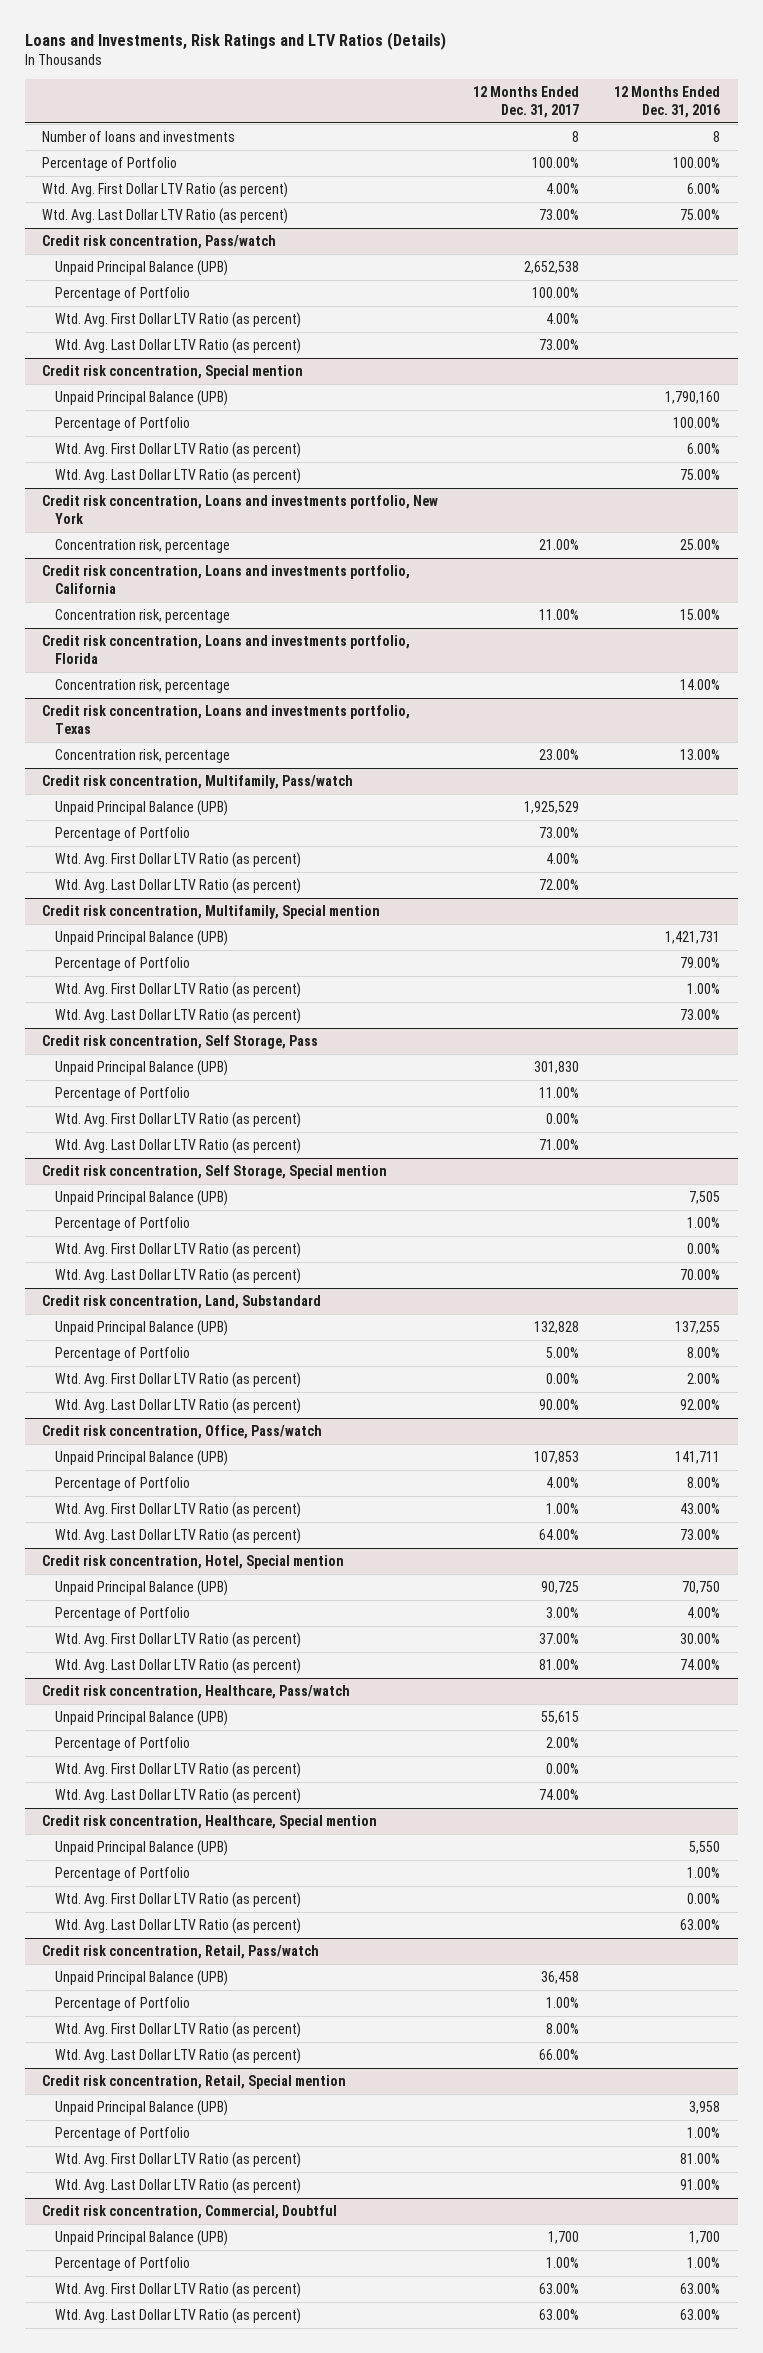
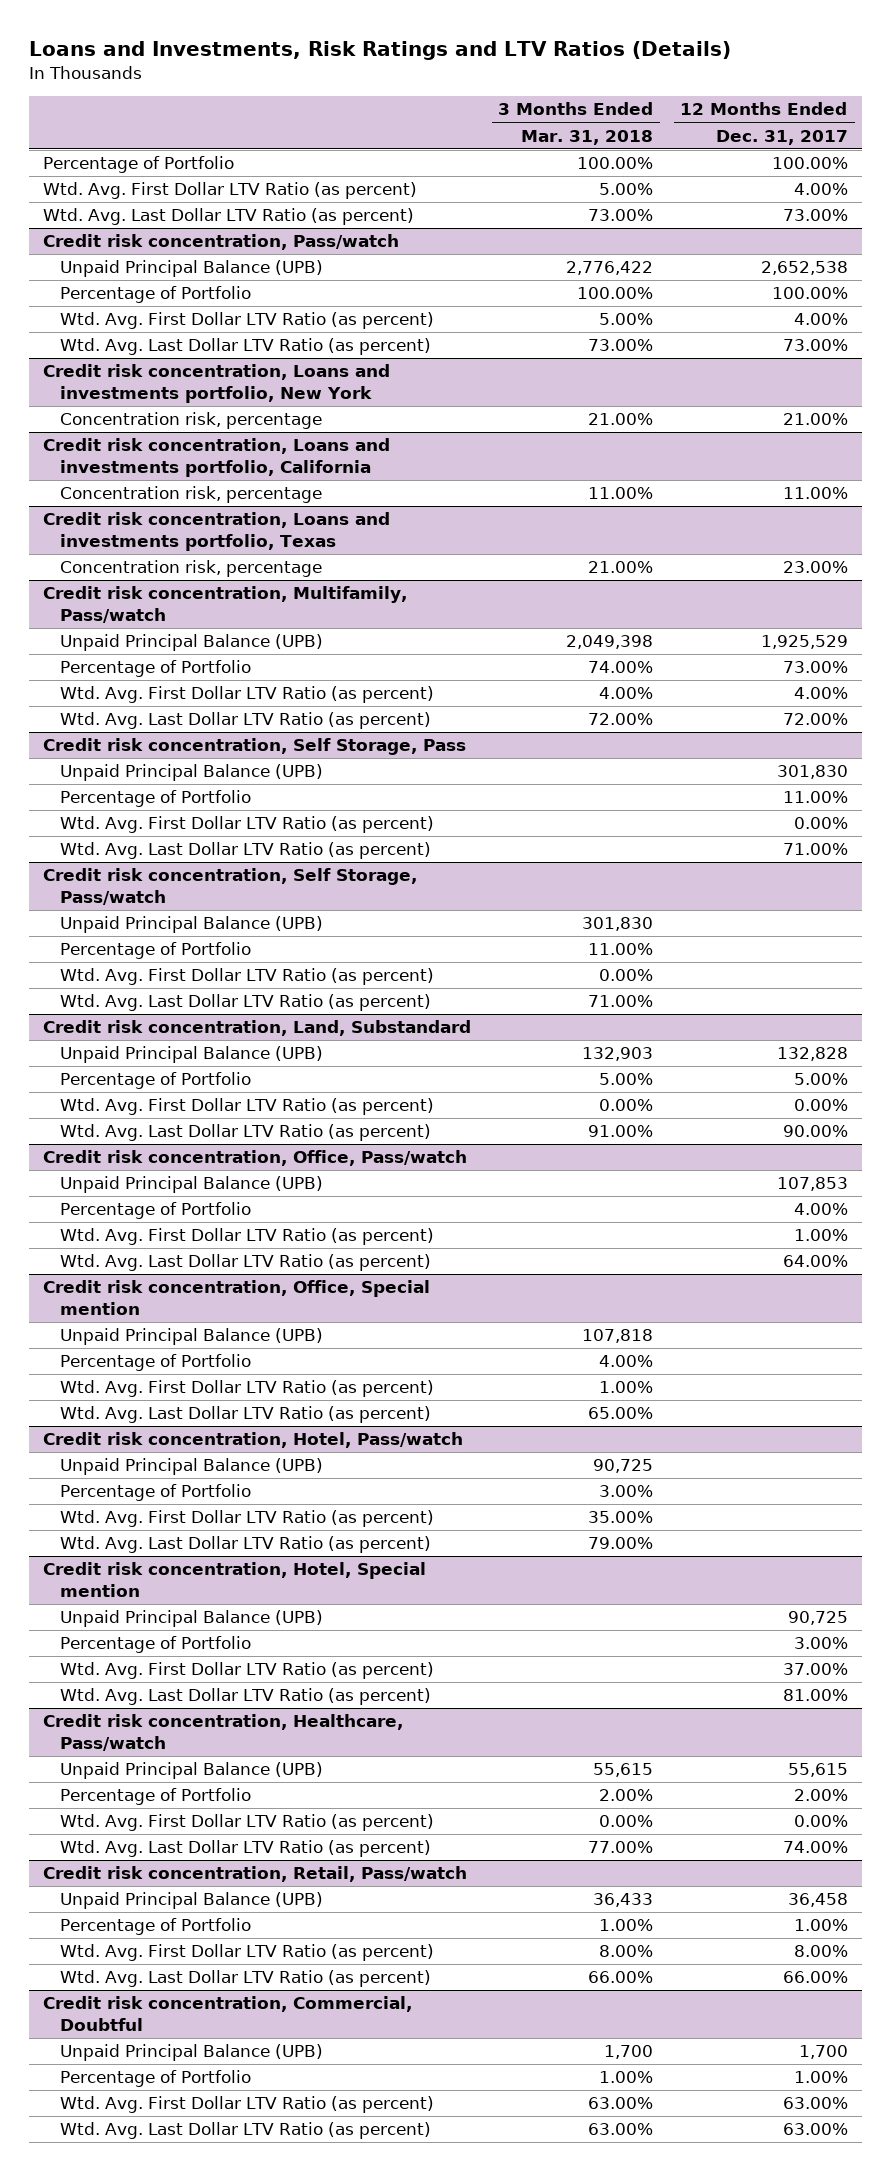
- | 12 Months Ended Dec. 31, 2017 | 12 Months Ended Dec. 31, 2016
+ | 3 Months Ended Mar. 31, 2018 | 12 Months Ended Dec. 31, 2017
- Number of loans and investments | 8 | 8
- Credit risk concentration, Special mention
- Unpaid Principal Balance (UPB) | | 1,790,160
- Percentage of Portfolio | | 100.00%
- Wtd. Avg. First Dollar LTV Ratio (as percent) | | 6.00%
- Wtd. Avg. Last Dollar LTV Ratio (as percent) | | 75.00%
- Credit risk concentration, Loans and investments portfolio, Florida
- Concentration risk, percentage | | 14.00%
- Credit risk concentration, Multifamily, Special mention
- Unpaid Principal Balance (UPB) | | 1,421,731
- Percentage of Portfolio | | 79.00%
- Wtd. Avg. First Dollar LTV Ratio (as percent) | | 1.00%
- Wtd. Avg. Last Dollar LTV Ratio (as percent) | | 73.00%
- Credit risk concentration, Self Storage, Special mention
+ Credit risk concentration, Self Storage, Pass/watch
+ Credit risk concentration, Office, Special mention
+ Unpaid Principal Balance (UPB) | 107,818 |
+ Percentage of Portfolio | 4.00% |
+ Wtd. Avg. First Dollar LTV Ratio (as percent) | 1.00% |
+ Wtd. Avg. Last Dollar LTV Ratio (as percent) | 65.00% |
+ Credit risk concentration, Hotel, Pass/watch
+ Unpaid Principal Balance (UPB) | 90,725 |
+ Percentage of Portfolio | 3.00% |
+ Wtd. Avg. First Dollar LTV Ratio (as percent) | 35.00% |
+ Wtd. Avg. Last Dollar LTV Ratio (as percent) | 79.00% |
- Credit risk concentration, Healthcare, Special mention
- Unpaid Principal Balance (UPB) | | 5,550
- Percentage of Portfolio | | 1.00%
- Wtd. Avg. First Dollar LTV Ratio (as percent) | | 0.00%
- Wtd. Avg. Last Dollar LTV Ratio (as percent) | | 63.00%
- Credit risk concentration, Retail, Special mention
- Unpaid Principal Balance (UPB) | | 3,958
- Percentage of Portfolio | | 1.00%
- Wtd. Avg. First Dollar LTV Ratio (as percent) | | 81.00%
- Wtd. Avg. Last Dollar LTV Ratio (as percent) | | 91.00%

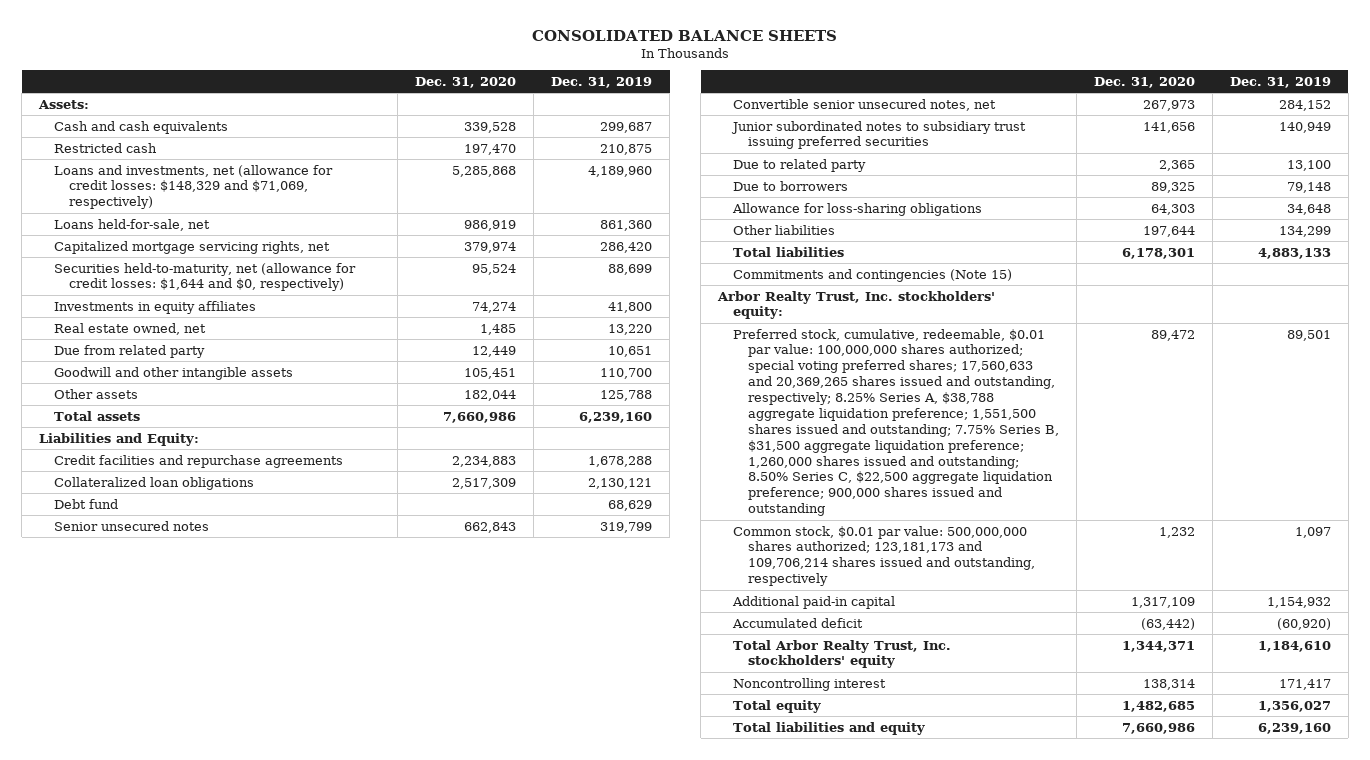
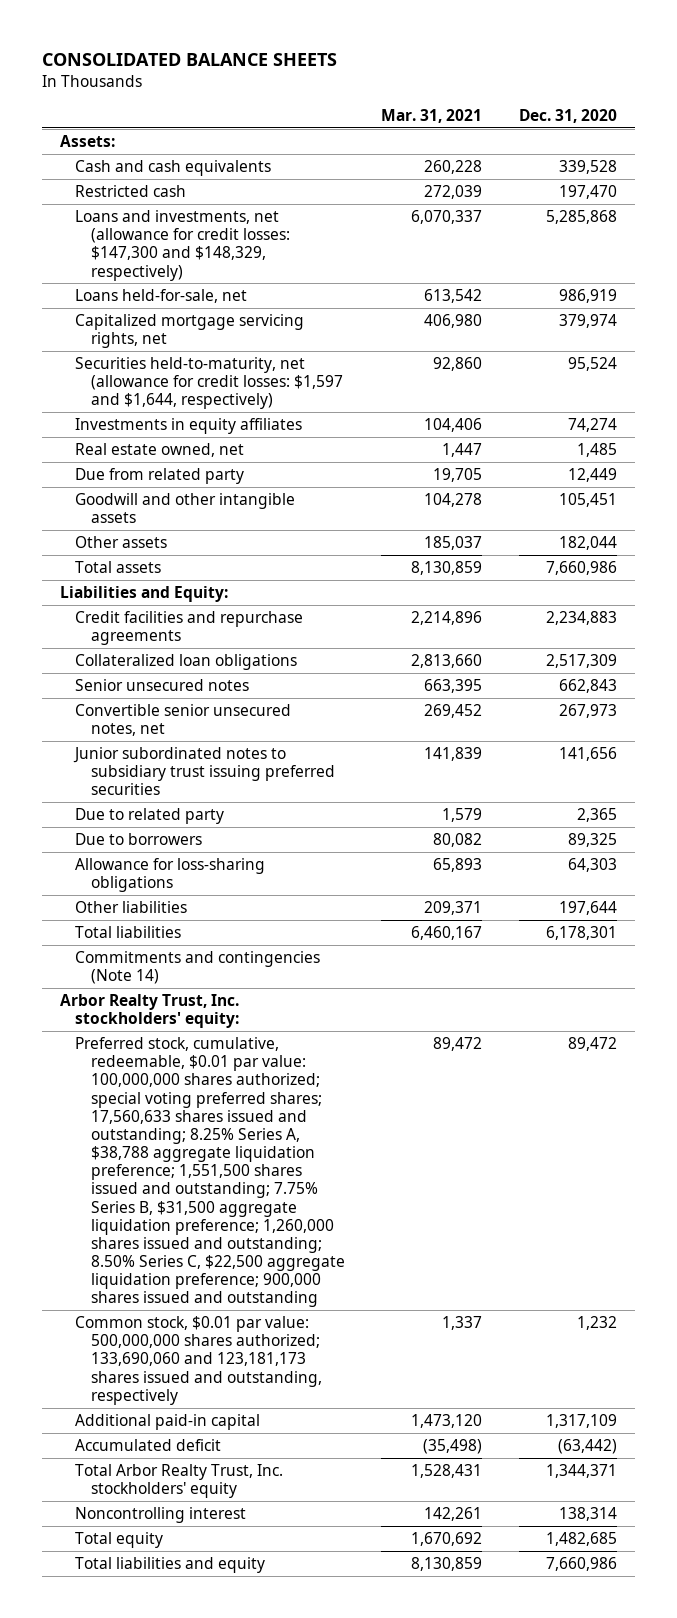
- | Dec. 31, 2020 | Dec. 31, 2019
+ | Mar. 31, 2021 | Dec. 31, 2020
- Loans and investments, net (allowance for credit losses: $148,329 and $71,069, respectively) | 5,285,868 | 4,189,960
+ Loans and investments, net (allowance for credit losses: $147,300 and $148,329, respectively) | 6,070,337 | 5,285,868
- Securities held-to-maturity, net (allowance for credit losses: $1,644 and $0, respectively) | 95,524 | 88,699
+ Securities held-to-maturity, net (allowance for credit losses: $1,597 and $1,644, respectively) | 92,860 | 95,524
- Debt fund | | 68,629
- Commitments and contingencies (Note 15)
+ Commitments and contingencies (Note 14)
- Preferred stock, cumulative, redeemable, $0.01 par value: 100,000,000 shares authorized; special voting preferred shares; 17,560,633 and 20,369,265 shares issued and outstanding, respectively; 8.25% Series A, $38,788 aggregate liquidation preference; 1,551,500 shares issued and outstanding; 7.75% Series B, $31,500 aggregate liquidation preference; 1,260,000 shares issued and outstanding; 8.50% Series C, $22,500 aggregate liquidation preference; 900,000 shares issued and outstanding | 89,472 | 89,501
- Common stock, $0.01 par value: 500,000,000 shares authorized; 123,181,173 and 109,706,214 shares issued and outstanding, respectively | 1,232 | 1,097
+ Preferred stock, cumulative, redeemable, $0.01 par value: 100,000,000 shares authorized; special voting preferred shares; 17,560,633 shares issued and outstanding; 8.25% Series A, $38,788 aggregate liquidation preference; 1,551,500 shares issued and outstanding; 7.75% Series B, $31,500 aggregate liquidation preference; 1,260,000 shares issued and outstanding; 8.50% Series C, $22,500 aggregate liquidation preference; 900,000 shares issued and outstanding | 89,472 | 89,472
+ Common stock, $0.01 par value: 500,000,000 shares authorized; 133,690,060 and 123,181,173 shares issued and outstanding, respectively | 1,337 | 1,232

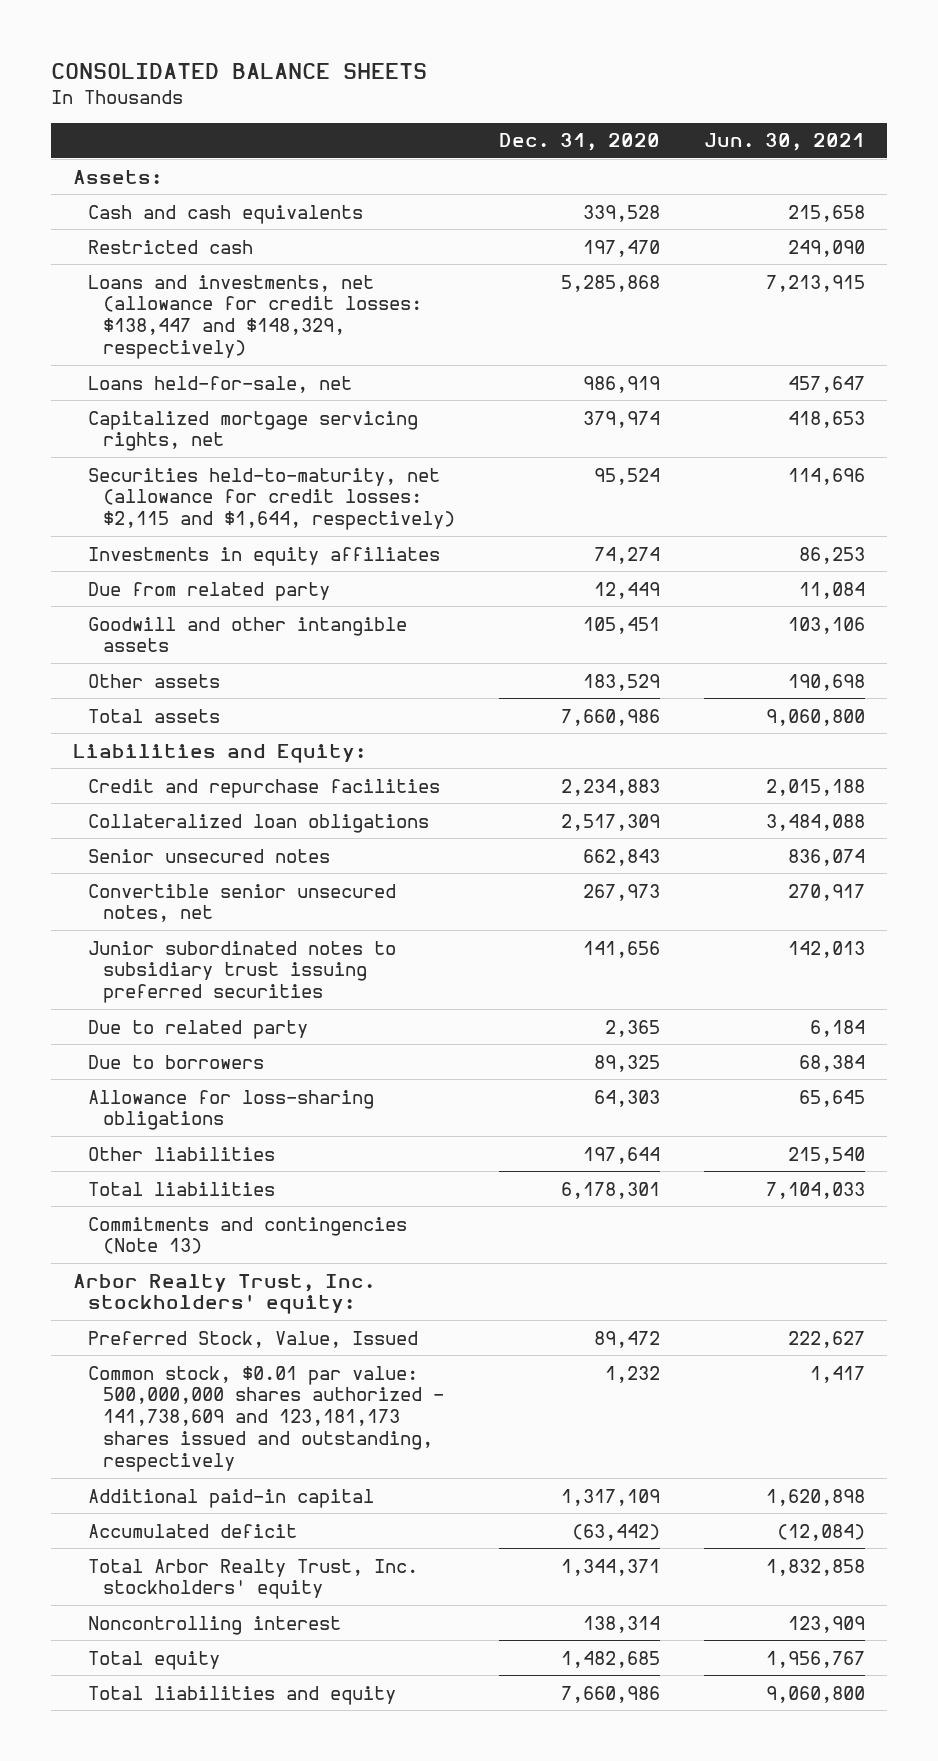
- | Mar. 31, 2021 | Dec. 31, 2020
+ | Dec. 31, 2020 | Jun. 30, 2021
- Loans and investments, net (allowance for credit losses: $147,300 and $148,329, respectively) | 6,070,337 | 5,285,868
+ Loans and investments, net (allowance for credit losses: $138,447 and $148,329, respectively) | 5,285,868 | 7,213,915
- Securities held-to-maturity, net (allowance for credit losses: $1,597 and $1,644, respectively) | 92,860 | 95,524
+ Securities held-to-maturity, net (allowance for credit losses: $2,115 and $1,644, respectively) | 95,524 | 114,696
- Real estate owned, net | 1,447 | 1,485
- Other assets | 185,037 | 182,044
+ Other assets | 183,529 | 190,698
- Credit facilities and repurchase agreements | 2,214,896 | 2,234,883
+ Credit and repurchase facilities | 2,234,883 | 2,015,188
- Commitments and contingencies (Note 14)
+ Commitments and contingencies (Note 13)
- Preferred stock, cumulative, redeemable, $0.01 par value: 100,000,000 shares authorized; special voting preferred shares; 17,560,633 shares issued and outstanding; 8.25% Series A, $38,788 aggregate liquidation preference; 1,551,500 shares issued and outstanding; 7.75% Series B, $31,500 aggregate liquidation preference; 1,260,000 shares issued and outstanding; 8.50% Series C, $22,500 aggregate liquidation preference; 900,000 shares issued and outstanding | 89,472 | 89,472
- Common stock, $0.01 par value: 500,000,000 shares authorized; 133,690,060 and 123,181,173 shares issued and outstanding, respectively | 1,337 | 1,232
+ Preferred Stock, Value, Issued | 89,472 | 222,627
+ Common stock, $0.01 par value: 500,000,000 shares authorized - 141,738,609 and 123,181,173 shares issued and outstanding, respectively | 1,232 | 1,417

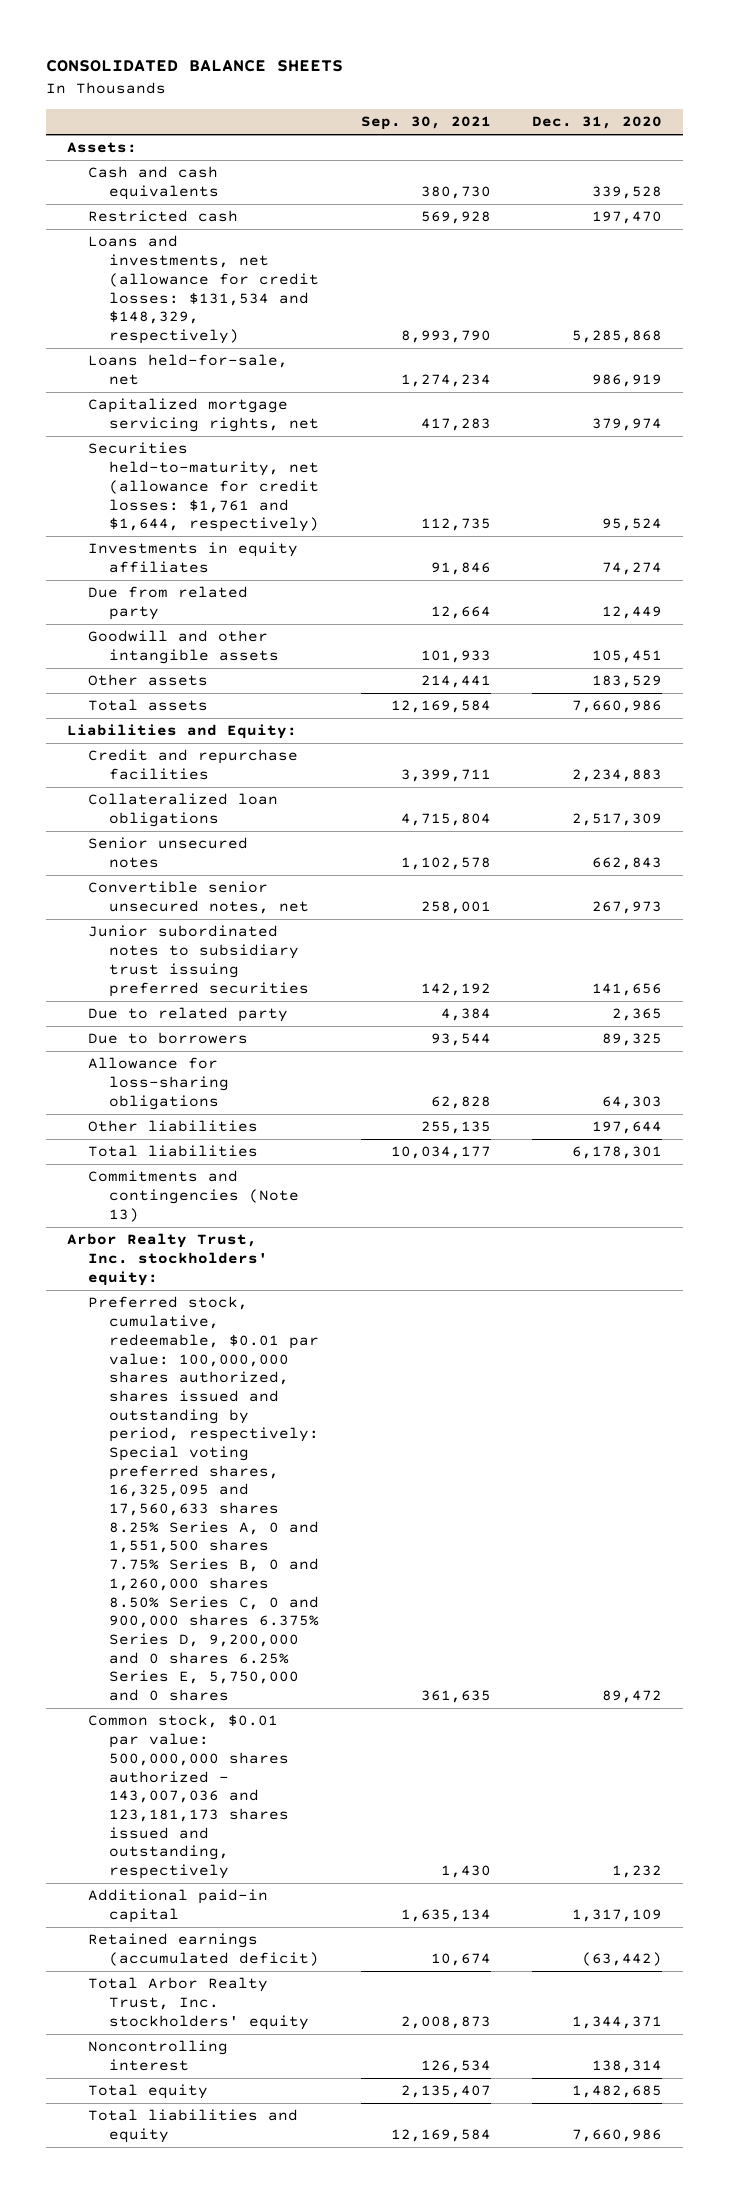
- | Dec. 31, 2020 | Jun. 30, 2021
+ | Sep. 30, 2021 | Dec. 31, 2020
- Loans and investments, net (allowance for credit losses: $138,447 and $148,329, respectively) | 5,285,868 | 7,213,915
+ Loans and investments, net (allowance for credit losses: $131,534 and $148,329, respectively) | 8,993,790 | 5,285,868
- Securities held-to-maturity, net (allowance for credit losses: $2,115 and $1,644, respectively) | 95,524 | 114,696
+ Securities held-to-maturity, net (allowance for credit losses: $1,761 and $1,644, respectively) | 112,735 | 95,524
- Preferred Stock, Value, Issued | 89,472 | 222,627
- Common stock, $0.01 par value: 500,000,000 shares authorized - 141,738,609 and 123,181,173 shares issued and outstanding, respectively | 1,232 | 1,417
+ Preferred stock, cumulative, redeemable, $0.01 par value: 100,000,000 shares authorized, shares issued and outstanding by period, respectively: Special voting preferred shares, 16,325,095 and 17,560,633 shares 8.25% Series A, 0 and 1,551,500 shares 7.75% Series B, 0 and 1,260,000 shares 8.50% Series C, 0 and 900,000 shares 6.375% Series D, 9,200,000 and 0 shares 6.25% Series E, 5,750,000 and 0 shares | 361,635 | 89,472
+ Common stock, $0.01 par value: 500,000,000 shares authorized - 143,007,036 and 123,181,173 shares issued and outstanding, respectively | 1,430 | 1,232
- Accumulated deficit | (63,442) | (12,084)
+ Retained earnings (accumulated deficit) | 10,674 | (63,442)

